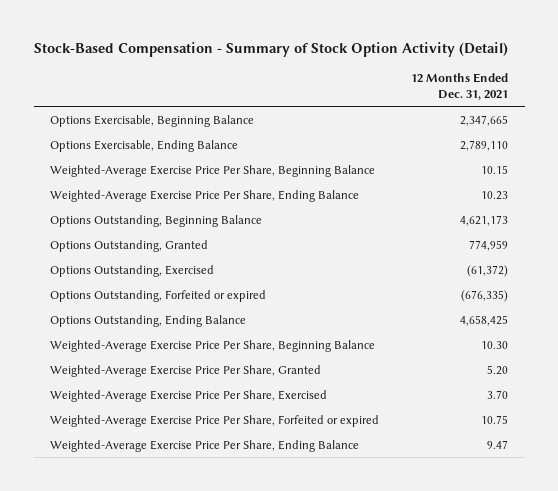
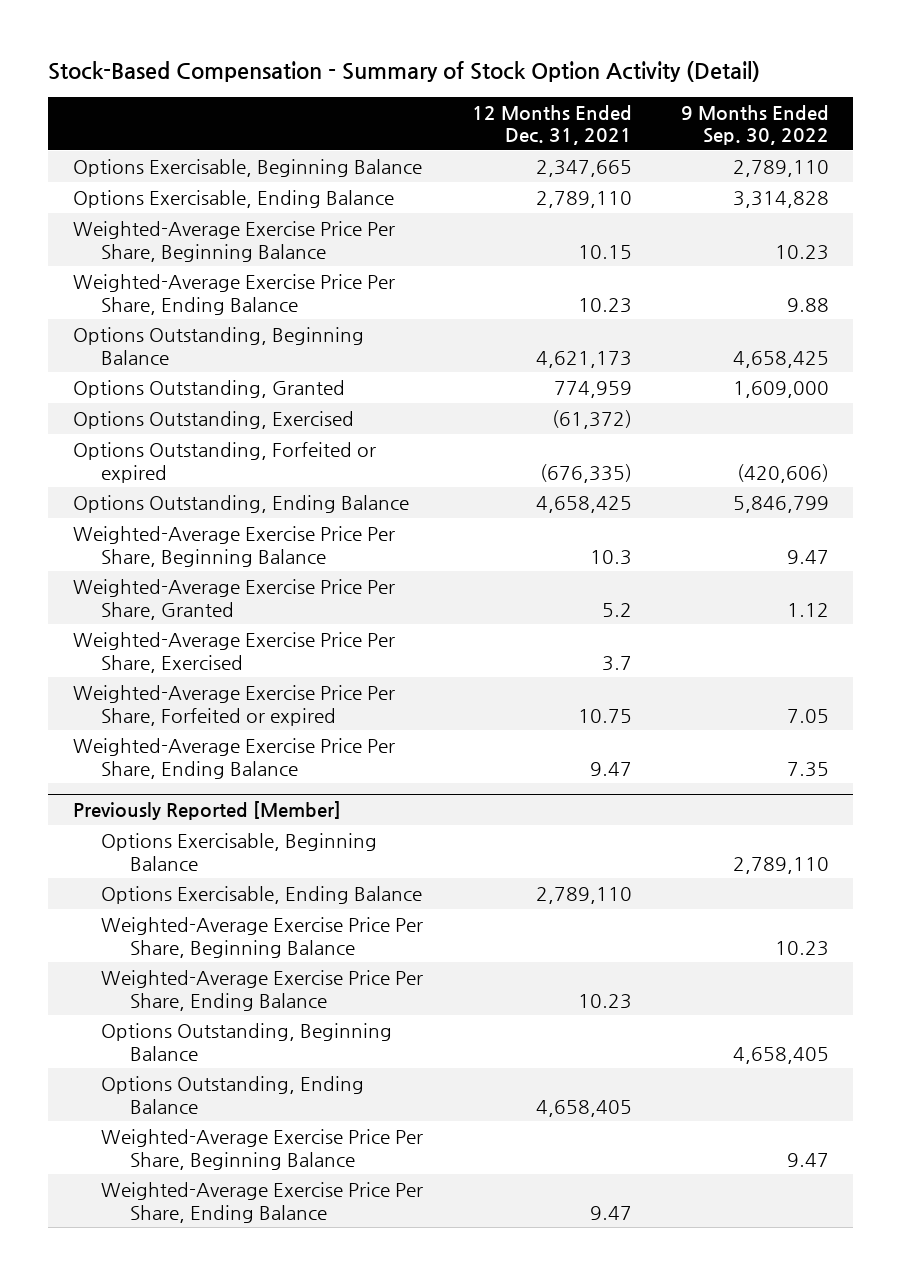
- | 12 Months Ended Dec. 31, 2021
+ | 12 Months Ended Dec. 31, 2021 | 9 Months Ended Sep. 30, 2022
- Weighted-Average Exercise Price Per Share, Beginning Balance | 10.30
- Weighted-Average Exercise Price Per Share, Granted | 5.20
- Weighted-Average Exercise Price Per Share, Exercised | 3.70
+ Weighted-Average Exercise Price Per Share, Beginning Balance | 10.3 | 9.47
+ Weighted-Average Exercise Price Per Share, Granted | 5.2 | 1.12
+ Weighted-Average Exercise Price Per Share, Exercised | 3.7 |
+ Previously Reported [Member]
+ Options Exercisable, Beginning Balance | | 2,789,110
+ Options Exercisable, Ending Balance | 2,789,110 |
+ Weighted-Average Exercise Price Per Share, Beginning Balance | | 10.23
+ Weighted-Average Exercise Price Per Share, Ending Balance | 10.23 |
+ Options Outstanding, Beginning Balance | | 4,658,405
+ Options Outstanding, Ending Balance | 4,658,405 |
+ Weighted-Average Exercise Price Per Share, Beginning Balance | | 9.47
+ Weighted-Average Exercise Price Per Share, Ending Balance | 9.47 |

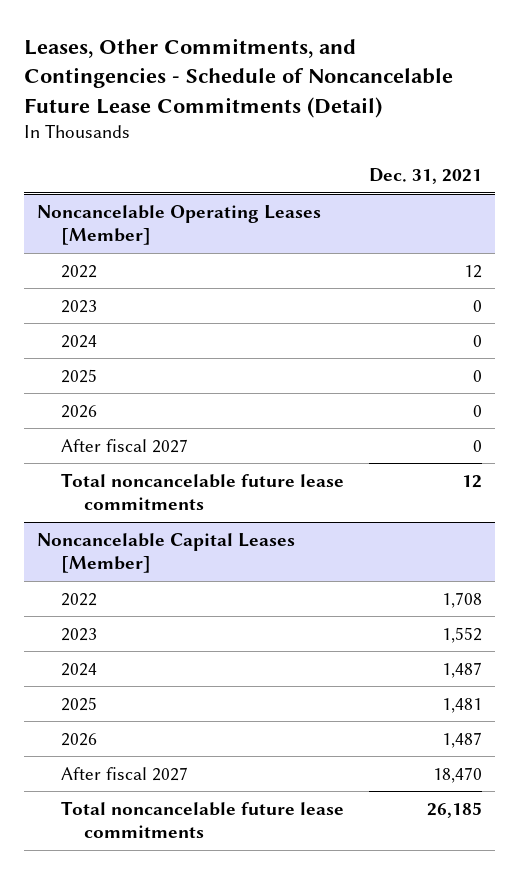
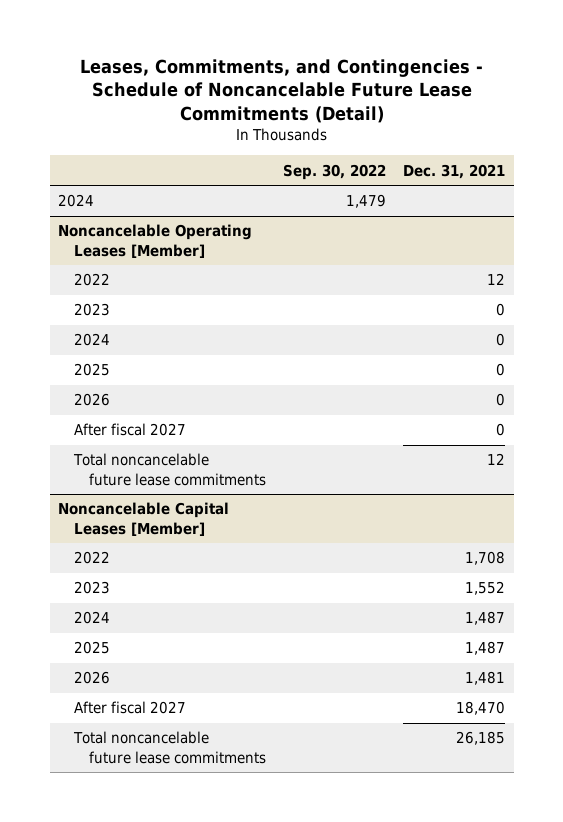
- Leases, Other Commitments, and Contingencies - Schedule of Noncancelable Future Lease Commitments (Detail)
+ Leases, Commitments, and Contingencies - Schedule of Noncancelable Future Lease Commitments (Detail)
- | Dec. 31, 2021
+ | Sep. 30, 2022 | Dec. 31, 2021
+ 2024 | 1,479 |
@ Noncancelable Capital Leases [Member]
- 2025 | 1,481
- 2026 | 1,487
+ 2025 | | 1,487
+ 2026 | | 1,481

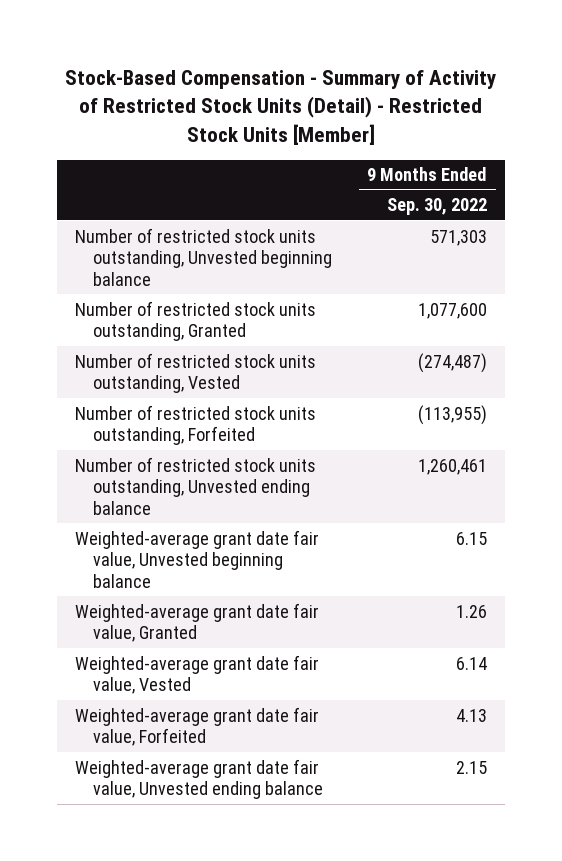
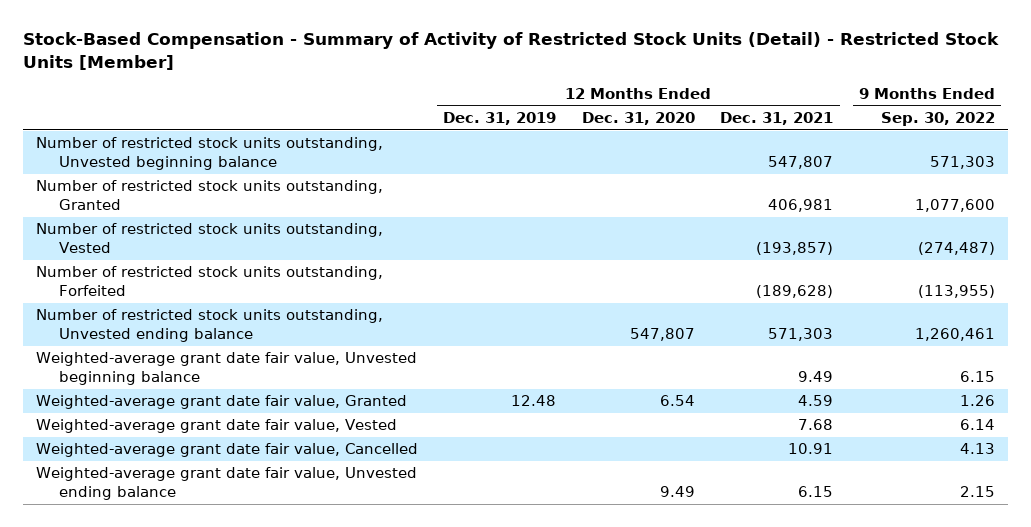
- | 9 Months Ended Sep. 30, 2022
+ | 12 Months Ended Dec. 31, 2019 | 12 Months Ended Dec. 31, 2020 | 12 Months Ended Dec. 31, 2021 | 9 Months Ended Sep. 30, 2022
- Weighted-average grant date fair value, Forfeited | 4.13
+ Weighted-average grant date fair value, Cancelled | | | 10.91 | 4.13

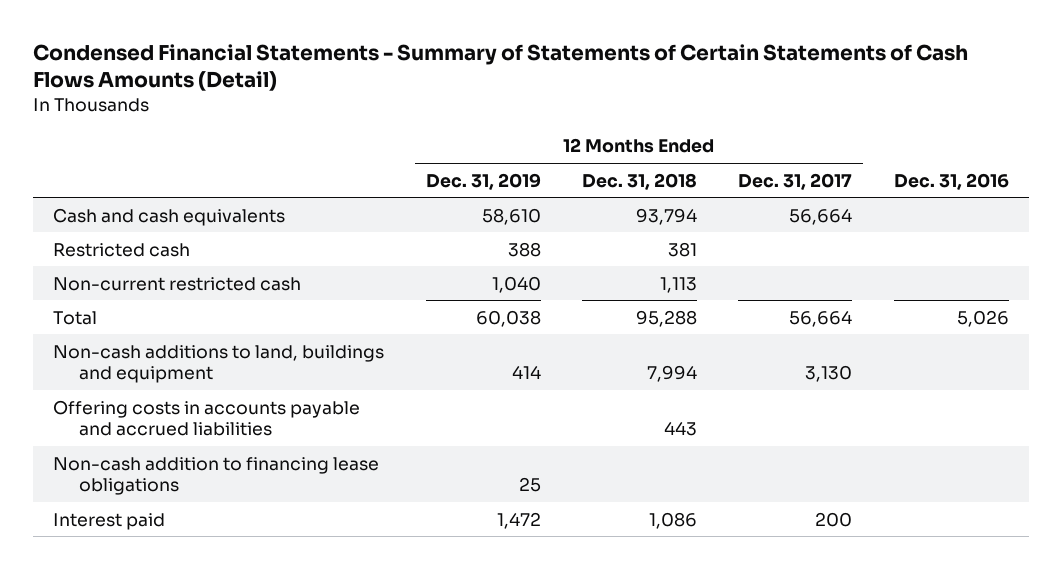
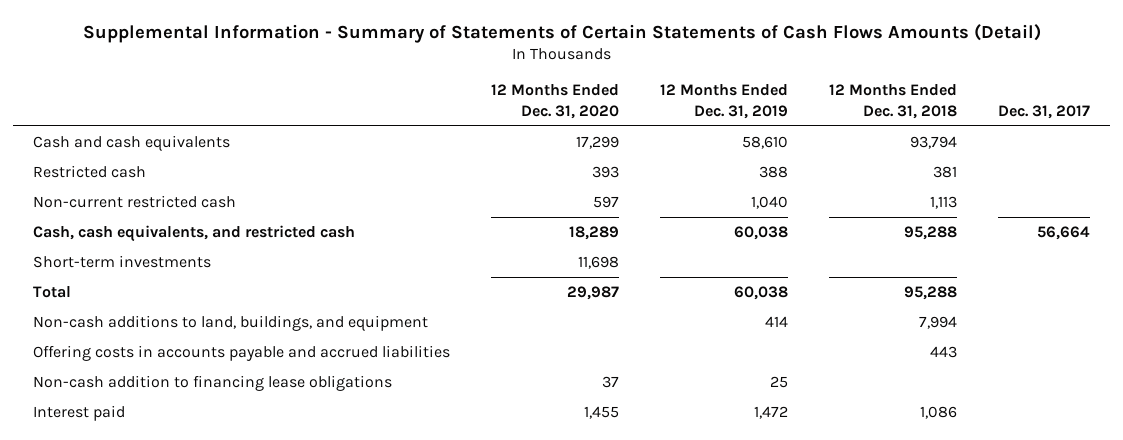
- Condensed Financial Statements - Summary of Statements of Certain Statements of Cash Flows Amounts (Detail)
+ Supplemental Information - Summary of Statements of Certain Statements of Cash Flows Amounts (Detail)
- | 12 Months Ended Dec. 31, 2019 | 12 Months Ended Dec. 31, 2018 | 12 Months Ended Dec. 31, 2017 | Dec. 31, 2016
+ | 12 Months Ended Dec. 31, 2020 | 12 Months Ended Dec. 31, 2019 | 12 Months Ended Dec. 31, 2018 | Dec. 31, 2017
+ Cash, cash equivalents, and restricted cash | 18,289 | 60,038 | 95,288 | 56,664
+ Short-term investments | 11,698 | | |
- Non-cash additions to land, buildings and equipment | 414 | 7,994 | 3,130 |
+ Non-cash additions to land, buildings, and equipment | | 414 | 7,994 |

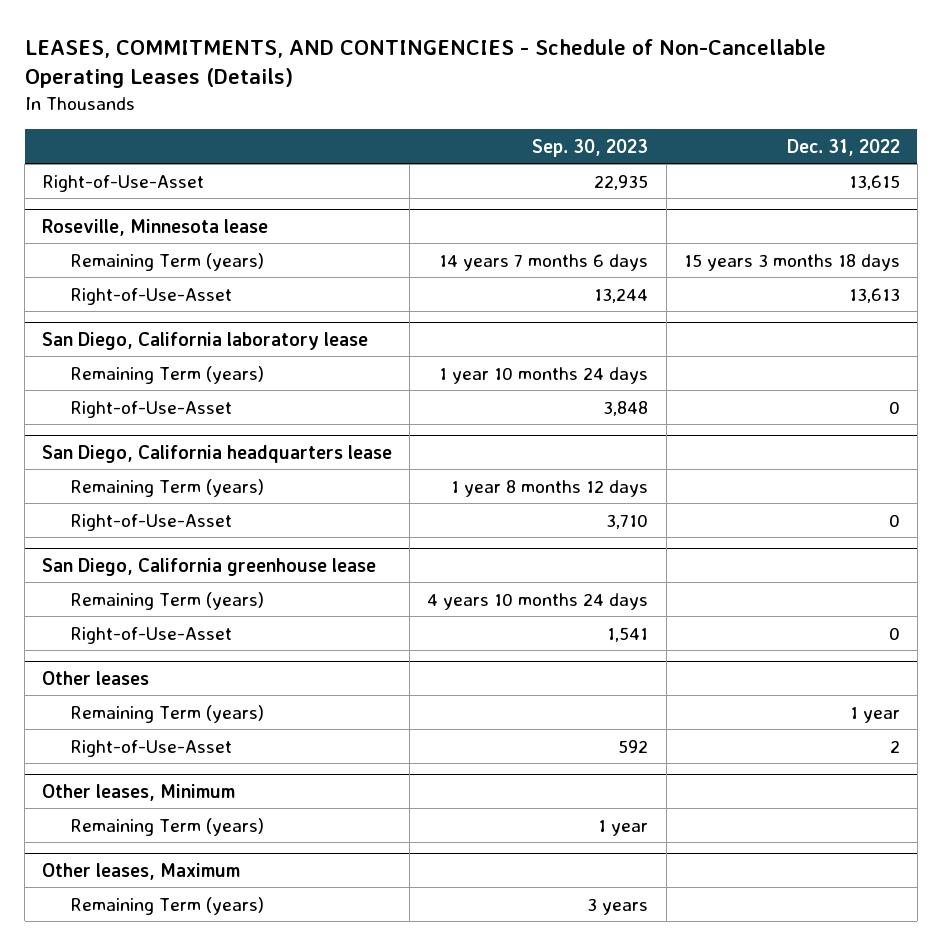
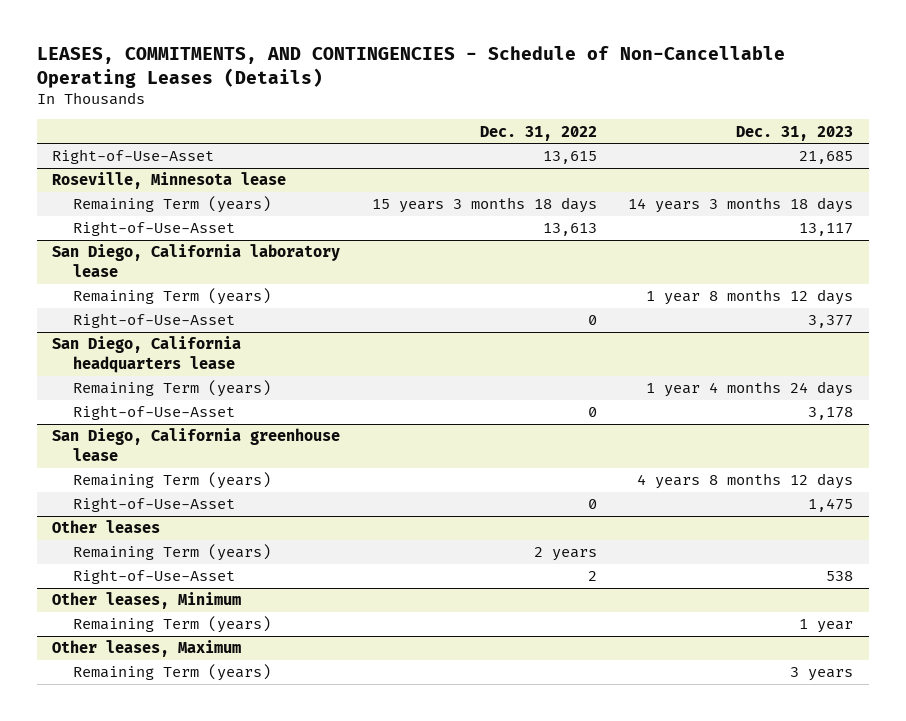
- | Sep. 30, 2023 | Dec. 31, 2022
+ | Dec. 31, 2022 | Dec. 31, 2023
@ Other leases
- Remaining Term (years) | | 1 year
+ Remaining Term (years) | 2 years |

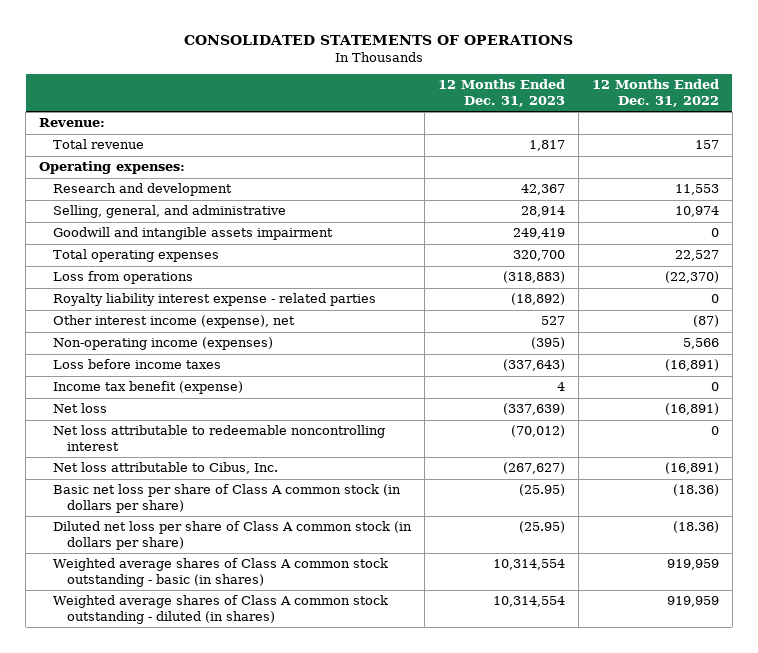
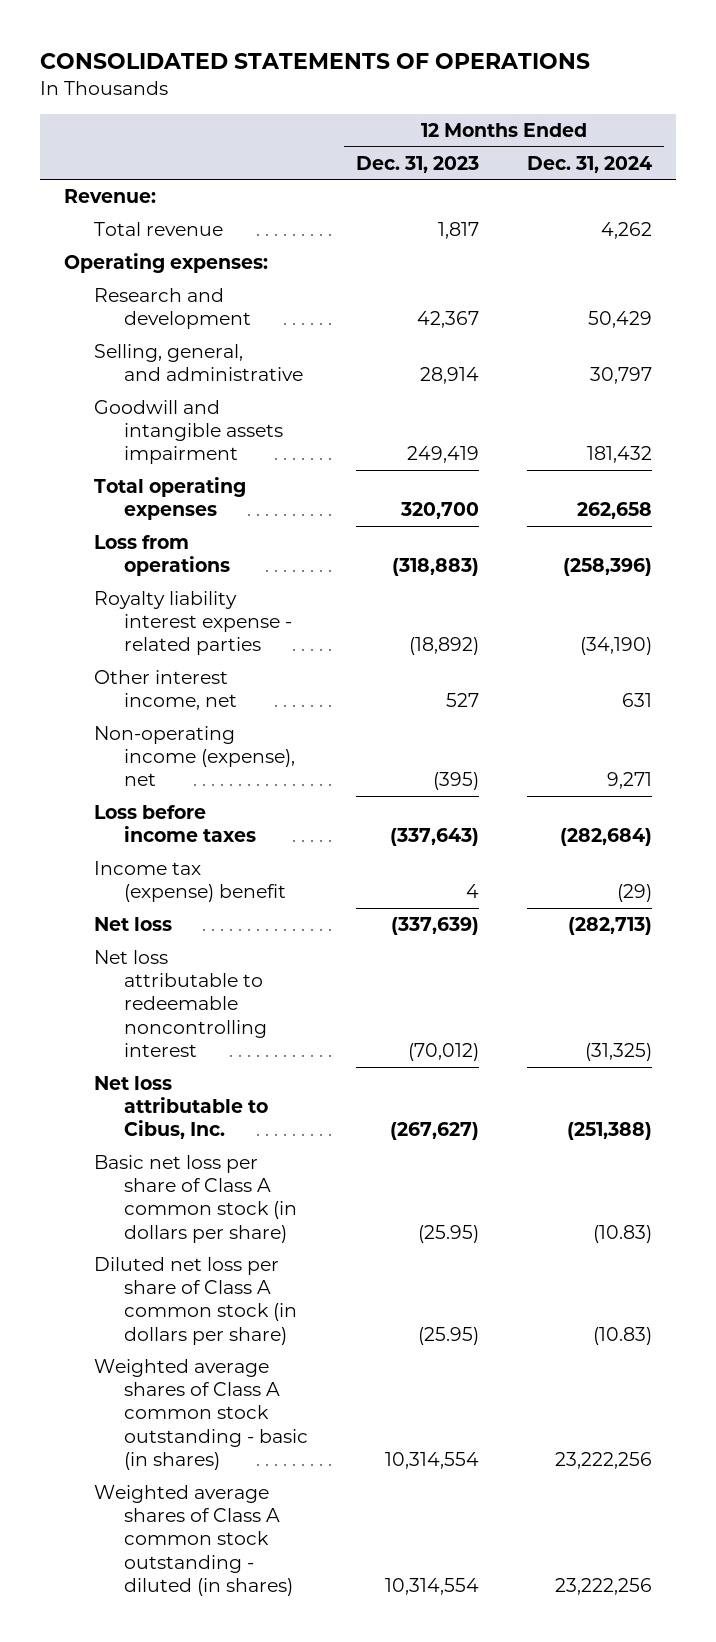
- | 12 Months Ended Dec. 31, 2023 | 12 Months Ended Dec. 31, 2022
+ | 12 Months Ended Dec. 31, 2023 | 12 Months Ended Dec. 31, 2024
- Other interest income (expense), net | 527 | (87)
- Non-operating income (expenses) | (395) | 5,566
+ Other interest income, net | 527 | 631
+ Non-operating income (expense), net | (395) | 9,271
- Income tax benefit (expense) | 4 | 0
+ Income tax (expense) benefit | 4 | (29)

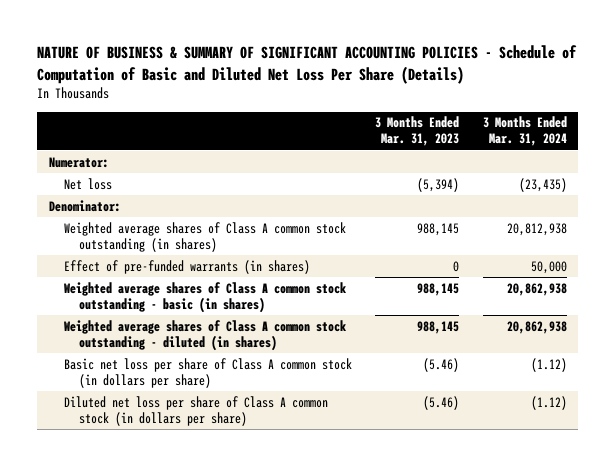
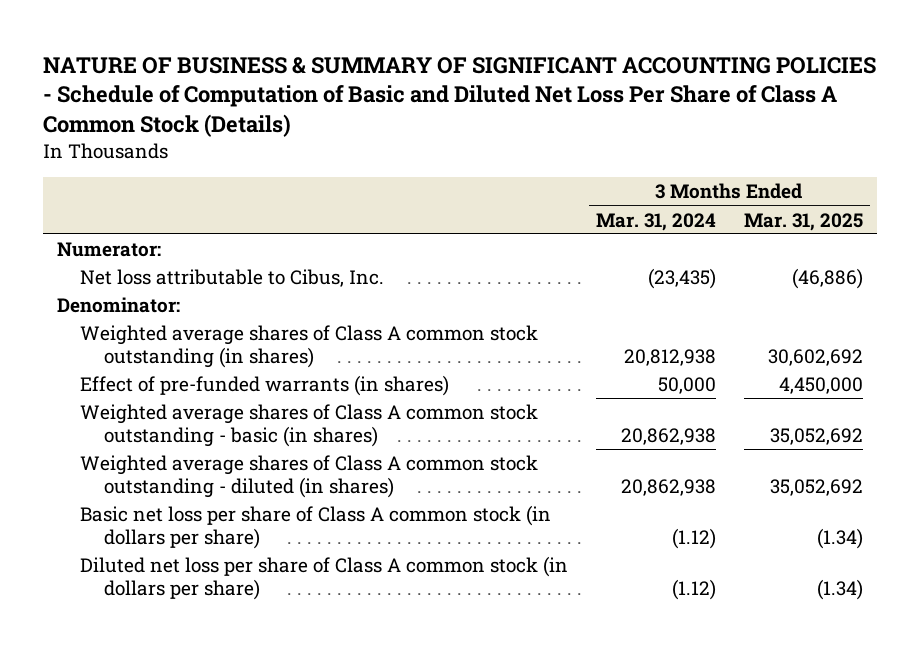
- NATURE OF BUSINESS & SUMMARY OF SIGNIFICANT ACCOUNTING POLICIES - Schedule of Computation of Basic and Diluted Net Loss Per Share (Details)
+ NATURE OF BUSINESS & SUMMARY OF SIGNIFICANT ACCOUNTING POLICIES - Schedule of Computation of Basic and Diluted Net Loss Per Share of Class A Common Stock (Details)
- | 3 Months Ended Mar. 31, 2023 | 3 Months Ended Mar. 31, 2024
+ | 3 Months Ended Mar. 31, 2024 | 3 Months Ended Mar. 31, 2025
- Net loss | (5,394) | (23,435)
+ Net loss attributable to Cibus, Inc. | (23,435) | (46,886)

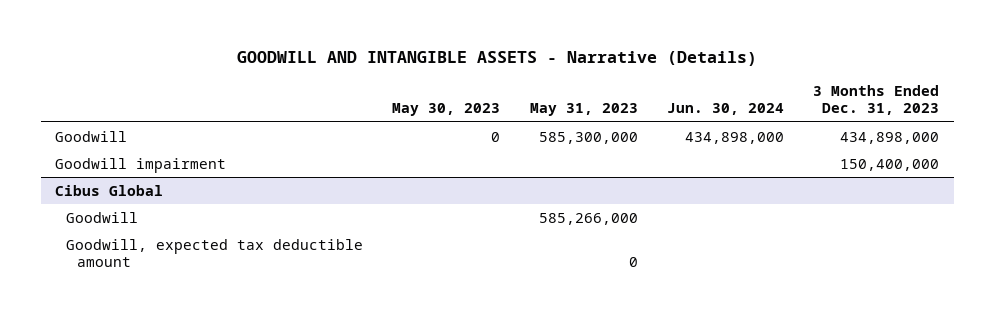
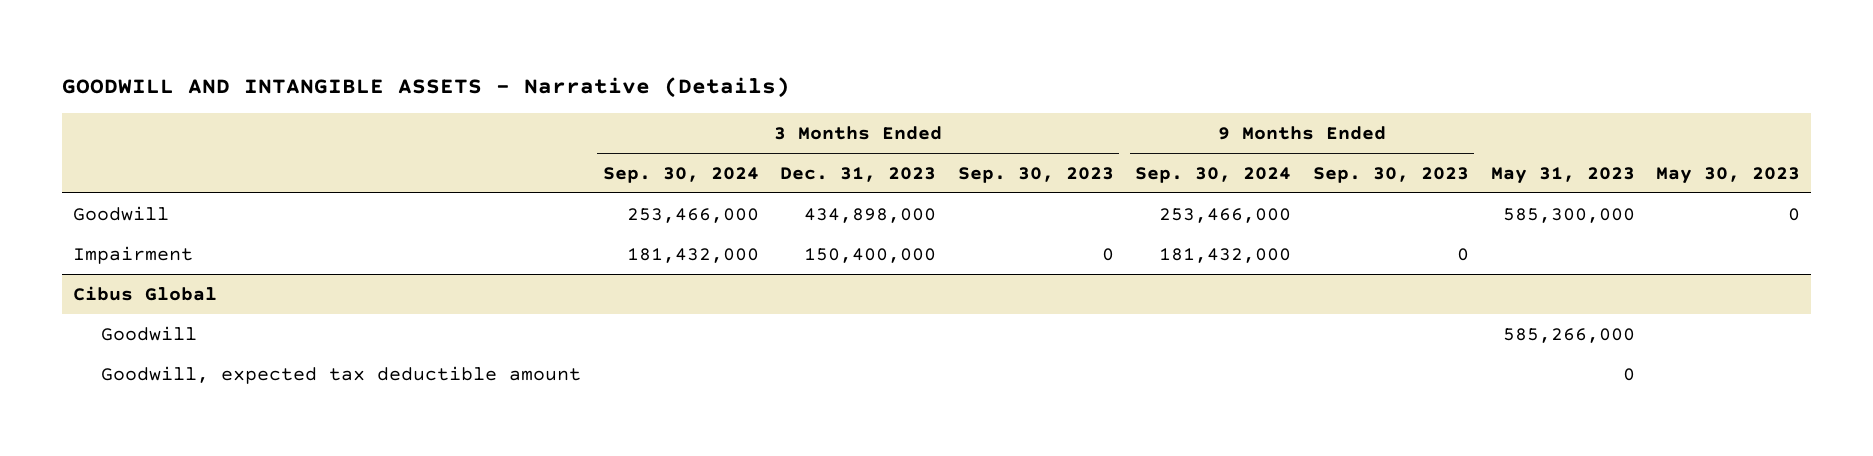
- | May 30, 2023 | May 31, 2023 | Jun. 30, 2024 | 3 Months Ended Dec. 31, 2023
+ | 3 Months Ended Sep. 30, 2024 | 3 Months Ended Dec. 31, 2023 | 3 Months Ended Sep. 30, 2023 | 9 Months Ended Sep. 30, 2024 | 9 Months Ended Sep. 30, 2023 | May 31, 2023 | May 30, 2023
- Goodwill impairment | | | | 150,400,000
+ Impairment | 181,432,000 | 150,400,000 | 0 | 181,432,000 | 0 | |

